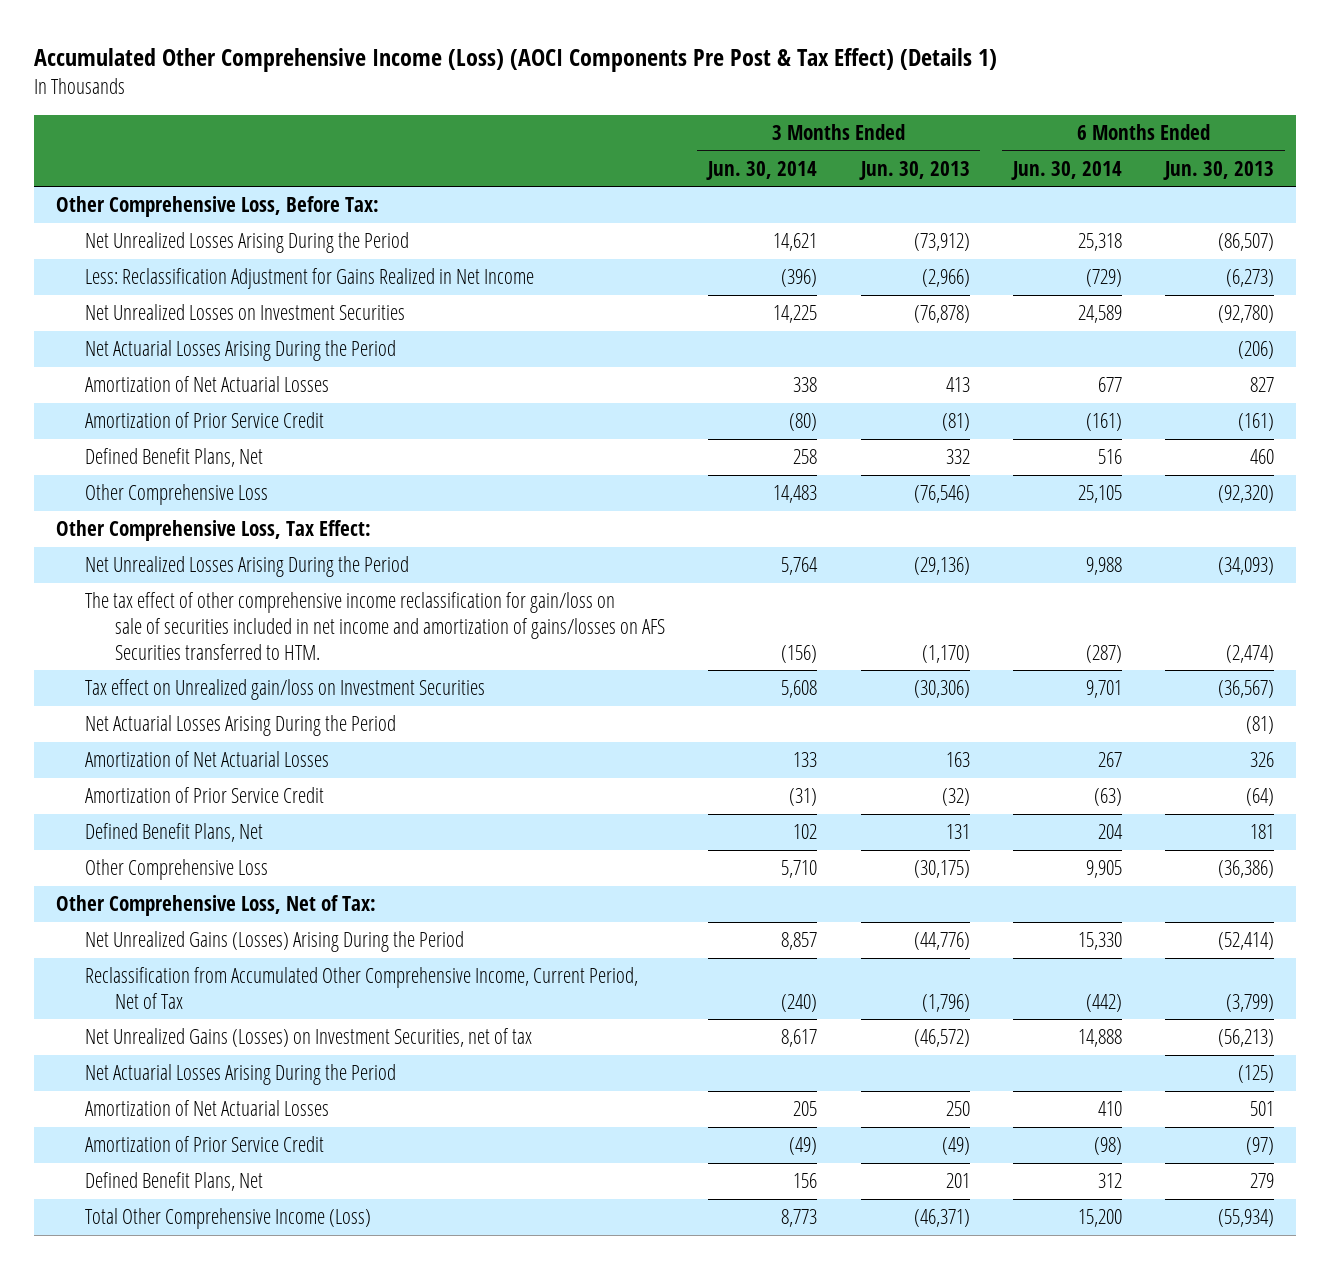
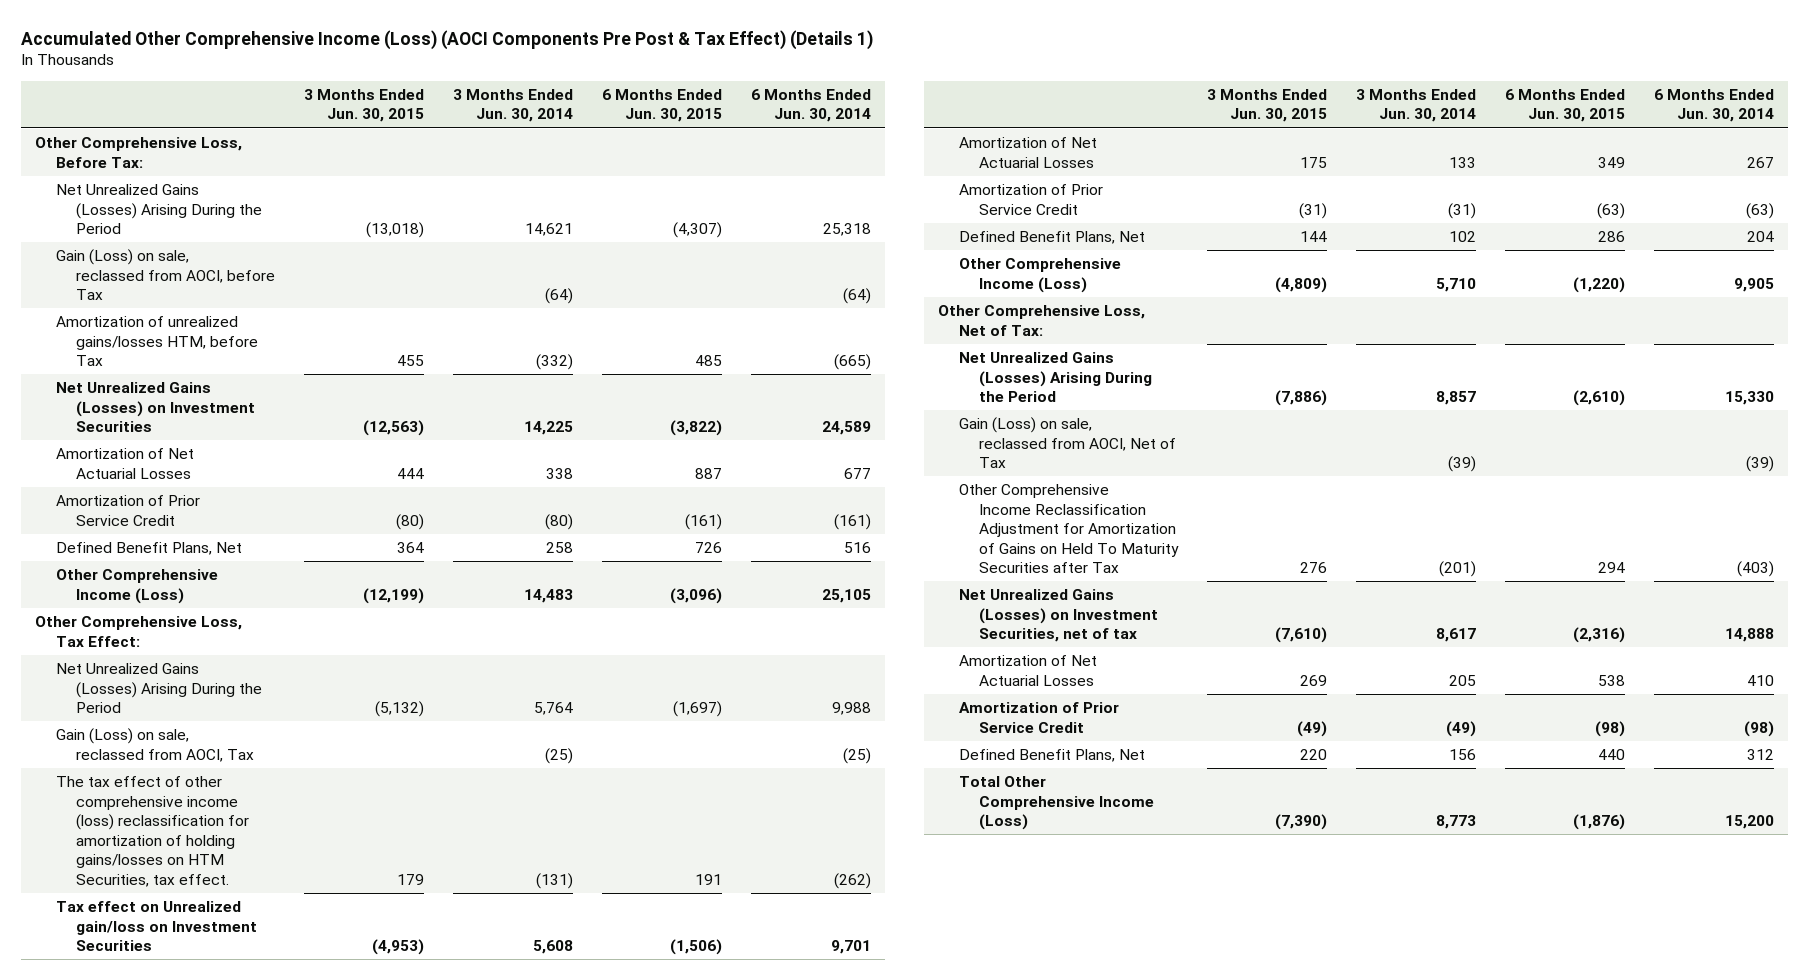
- | 3 Months Ended Jun. 30, 2014 | 3 Months Ended Jun. 30, 2013 | 6 Months Ended Jun. 30, 2014 | 6 Months Ended Jun. 30, 2013
+ | 3 Months Ended Jun. 30, 2015 | 3 Months Ended Jun. 30, 2014 | 6 Months Ended Jun. 30, 2015 | 6 Months Ended Jun. 30, 2014
- Net Unrealized Losses Arising During the Period | 14,621 | (73,912) | 25,318 | (86,507)
- Less: Reclassification Adjustment for Gains Realized in Net Income | (396) | (2,966) | (729) | (6,273)
- Net Unrealized Losses on Investment Securities | 14,225 | (76,878) | 24,589 | (92,780)
- Net Actuarial Losses Arising During the Period | | | | (206)
+ Net Unrealized Gains (Losses) Arising During the Period | (13,018) | 14,621 | (4,307) | 25,318
+ Gain (Loss) on sale, reclassed from AOCI, before Tax | | (64) | | (64)
+ Amortization of unrealized gains/losses HTM, before Tax | 455 | (332) | 485 | (665)
+ Net Unrealized Gains (Losses) on Investment Securities | (12,563) | 14,225 | (3,822) | 24,589
- Other Comprehensive Loss | 14,483 | (76,546) | 25,105 | (92,320)
+ Other Comprehensive Income (Loss) | (12,199) | 14,483 | (3,096) | 25,105
- Net Unrealized Losses Arising During the Period | 5,764 | (29,136) | 9,988 | (34,093)
- The tax effect of other comprehensive income reclassification for gain/loss on sale of securities included in net income and amortization of gains/losses on AFS Securities transferred to HTM. | (156) | (1,170) | (287) | (2,474)
+ Net Unrealized Gains (Losses) Arising During the Period | (5,132) | 5,764 | (1,697) | 9,988
+ Gain (Loss) on sale, reclassed from AOCI, Tax | | (25) | | (25)
+ The tax effect of other comprehensive income (loss) reclassification for amortization of holding gains/losses on HTM Securities, tax effect. | 179 | (131) | 191 | (262)
- Net Actuarial Losses Arising During the Period | | | | (81)
- Other Comprehensive Loss | 5,710 | (30,175) | 9,905 | (36,386)
+ Other Comprehensive Income (Loss) | (4,809) | 5,710 | (1,220) | 9,905
- Reclassification from Accumulated Other Comprehensive Income, Current Period, Net of Tax | (240) | (1,796) | (442) | (3,799)
+ Gain (Loss) on sale, reclassed from AOCI, Net of Tax | | (39) | | (39)
+ Other Comprehensive Income Reclassification Adjustment for Amortization of Gains on Held To Maturity Securities after Tax | 276 | (201) | 294 | (403)
- Net Actuarial Losses Arising During the Period | | | | (125)

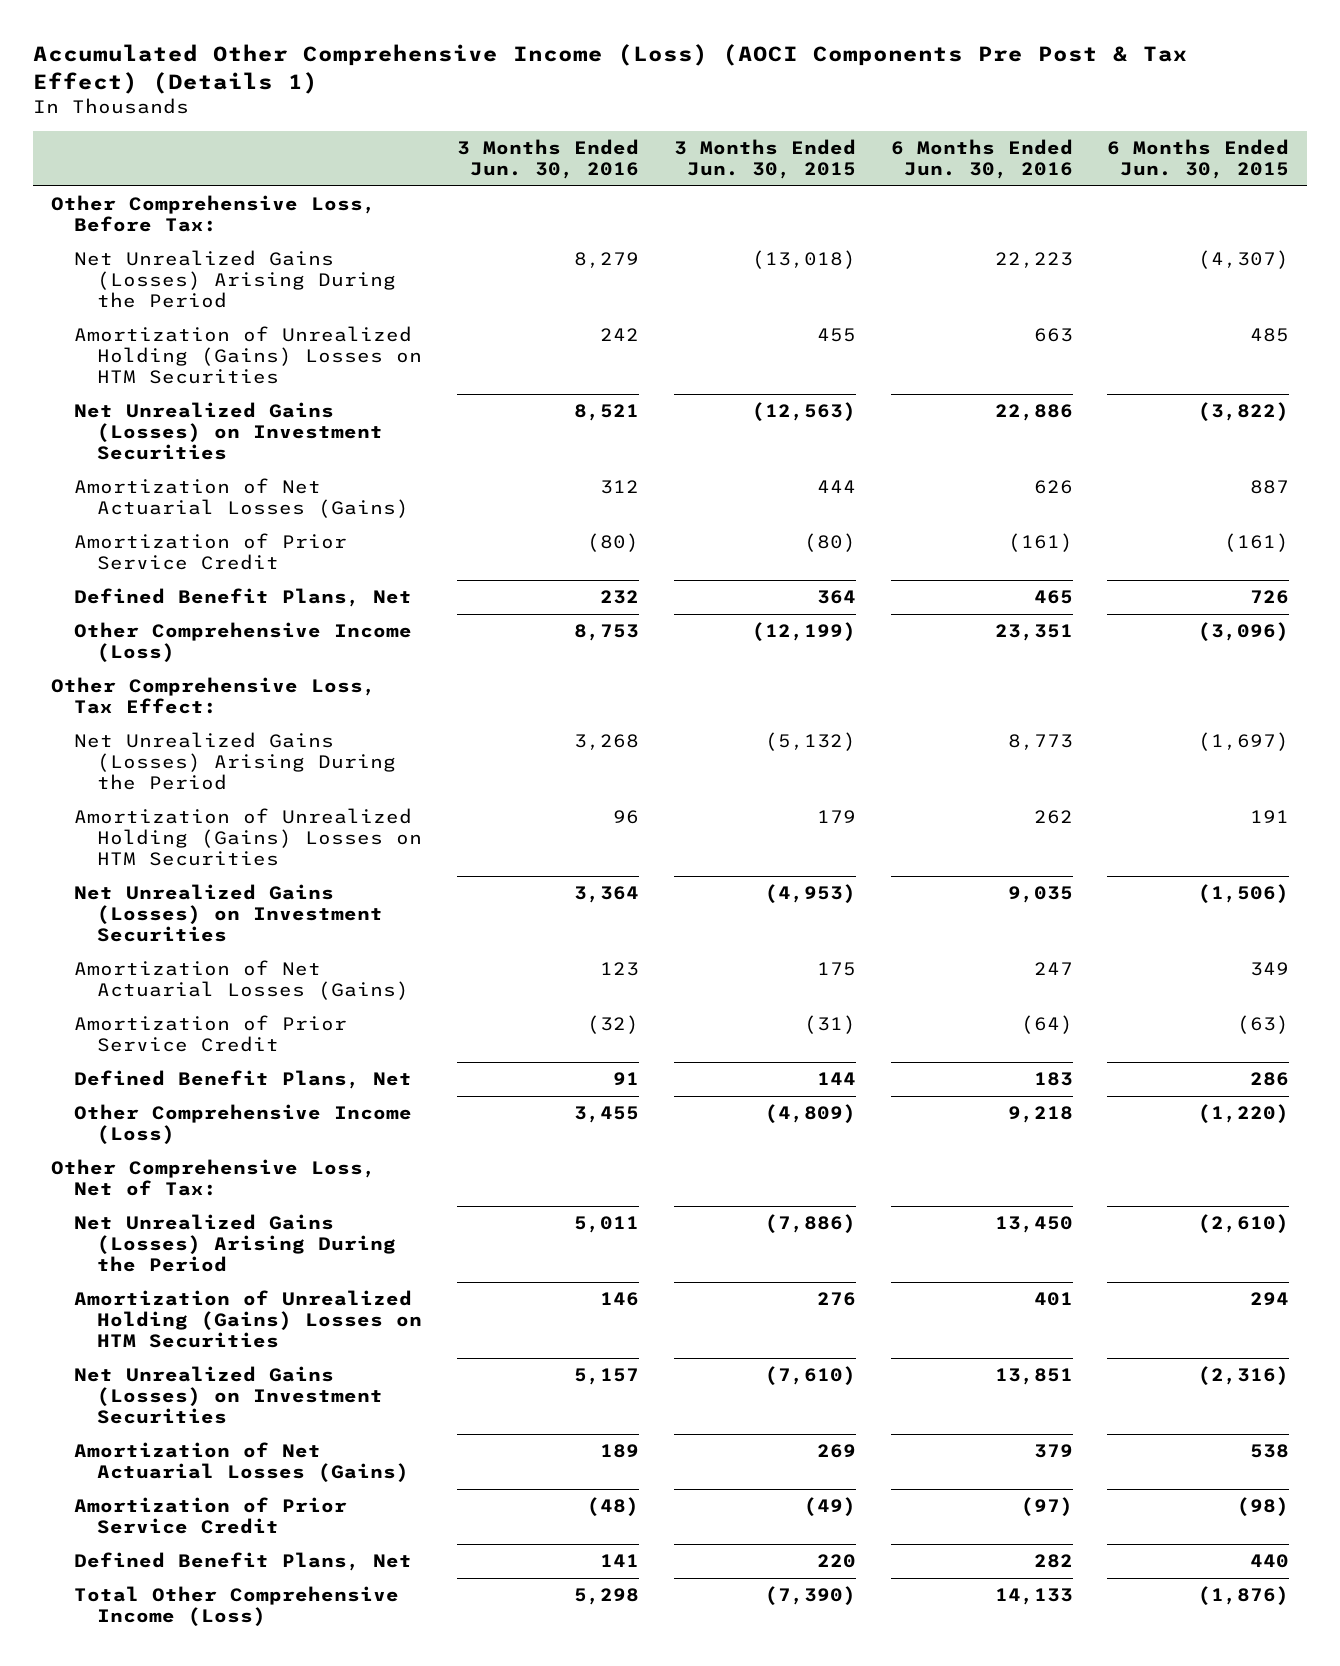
- | 3 Months Ended Jun. 30, 2015 | 3 Months Ended Jun. 30, 2014 | 6 Months Ended Jun. 30, 2015 | 6 Months Ended Jun. 30, 2014
+ | 3 Months Ended Jun. 30, 2016 | 3 Months Ended Jun. 30, 2015 | 6 Months Ended Jun. 30, 2016 | 6 Months Ended Jun. 30, 2015
- Gain (Loss) on sale, reclassed from AOCI, before Tax | | (64) | | (64)
- Amortization of unrealized gains/losses HTM, before Tax | 455 | (332) | 485 | (665)
+ Amortization of Unrealized Holding (Gains) Losses on HTM Securities | 242 | 455 | 663 | 485
- Amortization of Net Actuarial Losses | 444 | 338 | 887 | 677
+ Amortization of Net Actuarial Losses (Gains) | 312 | 444 | 626 | 887
- Gain (Loss) on sale, reclassed from AOCI, Tax | | (25) | | (25)
- The tax effect of other comprehensive income (loss) reclassification for amortization of holding gains/losses on HTM Securities, tax effect. | 179 | (131) | 191 | (262)
- Tax effect on Unrealized gain/loss on Investment Securities | (4,953) | 5,608 | (1,506) | 9,701
- Amortization of Net Actuarial Losses | 175 | 133 | 349 | 267
+ Amortization of Unrealized Holding (Gains) Losses on HTM Securities | 96 | 179 | 262 | 191
+ Net Unrealized Gains (Losses) on Investment Securities | 3,364 | (4,953) | 9,035 | (1,506)
+ Amortization of Net Actuarial Losses (Gains) | 123 | 175 | 247 | 349
- Gain (Loss) on sale, reclassed from AOCI, Net of Tax | | (39) | | (39)
- Other Comprehensive Income Reclassification Adjustment for Amortization of Gains on Held To Maturity Securities after Tax | 276 | (201) | 294 | (403)
- Net Unrealized Gains (Losses) on Investment Securities, net of tax | (7,610) | 8,617 | (2,316) | 14,888
- Amortization of Net Actuarial Losses | 269 | 205 | 538 | 410
+ Amortization of Unrealized Holding (Gains) Losses on HTM Securities | 146 | 276 | 401 | 294
+ Net Unrealized Gains (Losses) on Investment Securities | 5,157 | (7,610) | 13,851 | (2,316)
+ Amortization of Net Actuarial Losses (Gains) | 189 | 269 | 379 | 538

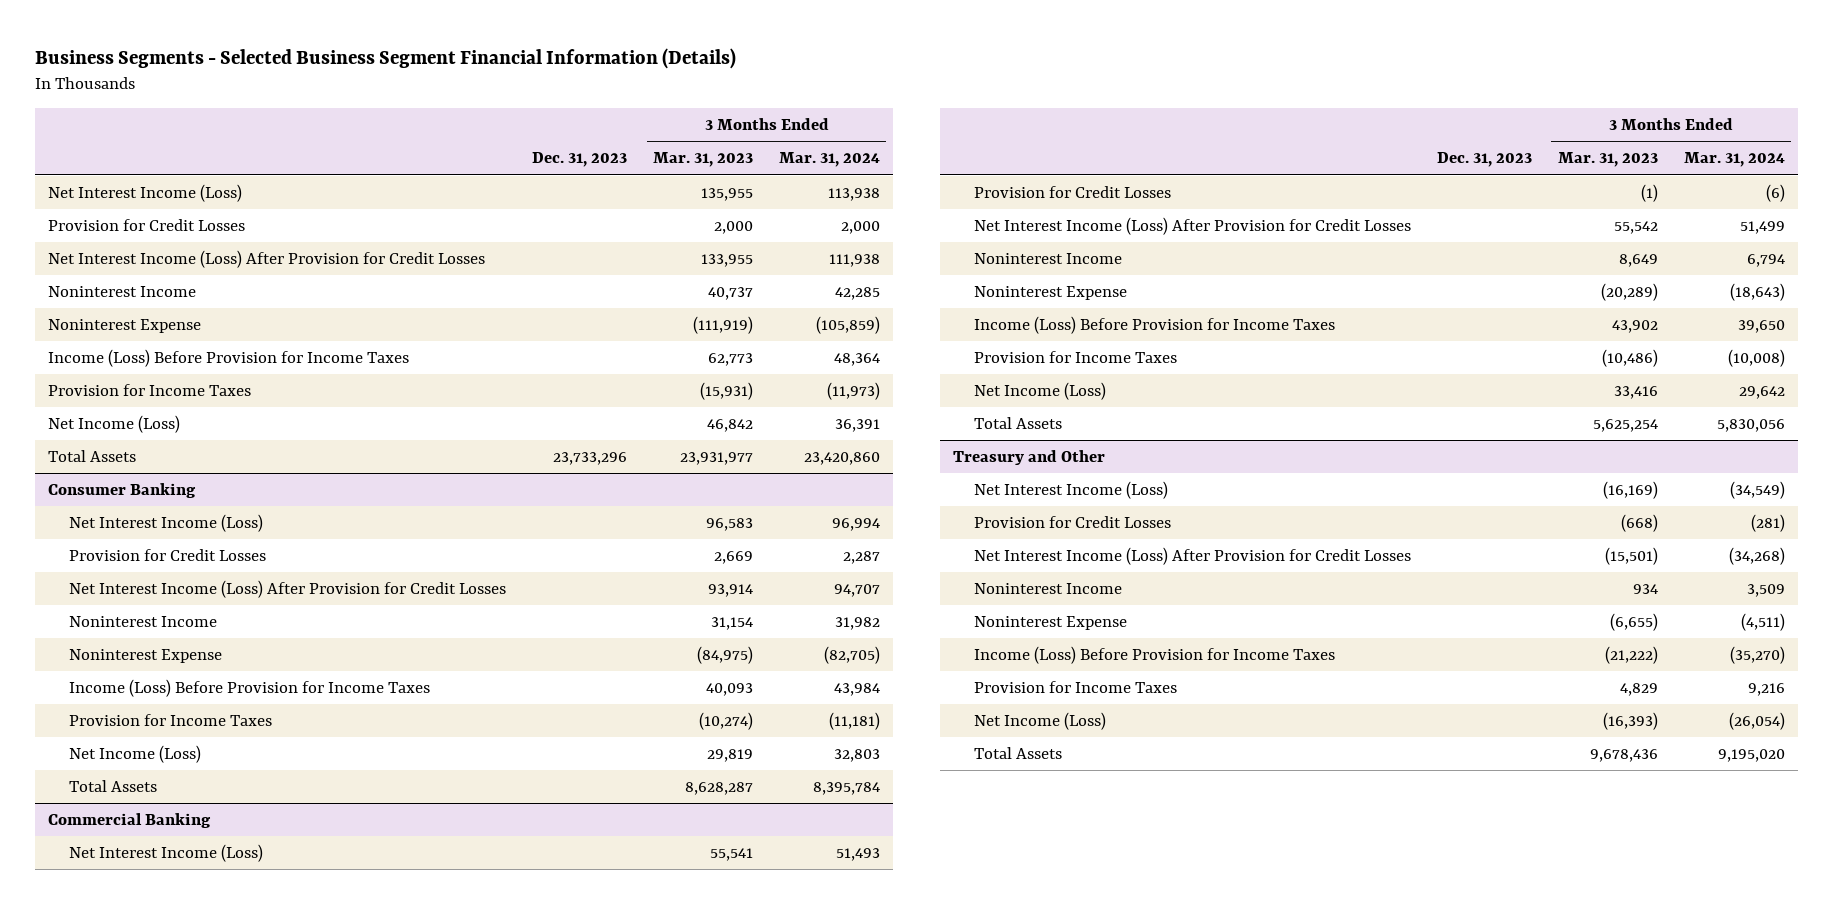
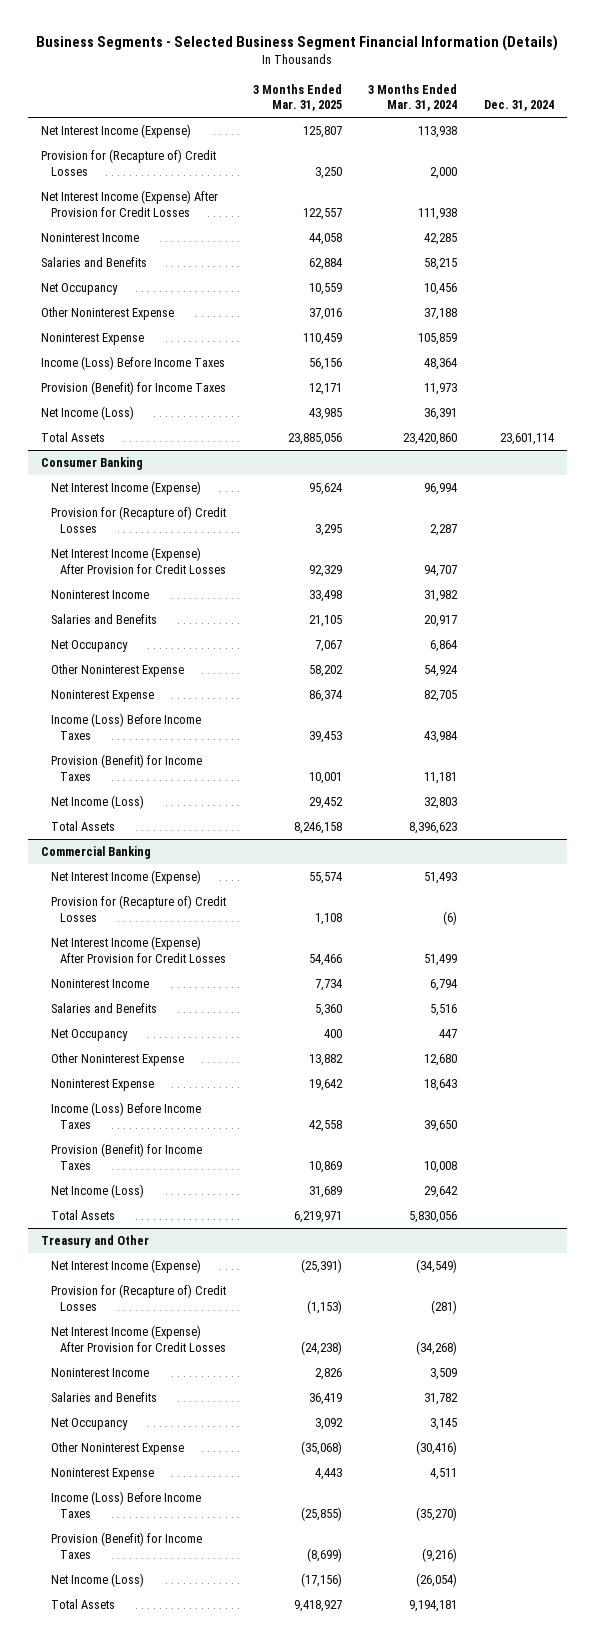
- | Dec. 31, 2023 | 3 Months Ended Mar. 31, 2023 | 3 Months Ended Mar. 31, 2024
+ | 3 Months Ended Mar. 31, 2025 | 3 Months Ended Mar. 31, 2024 | Dec. 31, 2024
- Net Interest Income (Loss) | | 135,955 | 113,938
- Provision for Credit Losses | | 2,000 | 2,000
- Net Interest Income (Loss) After Provision for Credit Losses | | 133,955 | 111,938
+ Net Interest Income (Expense) | 125,807 | 113,938 |
+ Provision for (Recapture of) Credit Losses | 3,250 | 2,000 |
+ Net Interest Income (Expense) After Provision for Credit Losses | 122,557 | 111,938 |
- Noninterest Expense | | (111,919) | (105,859)
- Income (Loss) Before Provision for Income Taxes | | 62,773 | 48,364
- Provision for Income Taxes | | (15,931) | (11,973)
+ Salaries and Benefits | 62,884 | 58,215 |
+ Net Occupancy | 10,559 | 10,456 |
+ Other Noninterest Expense | 37,016 | 37,188 |
+ Noninterest Expense | 110,459 | 105,859 |
+ Income (Loss) Before Income Taxes | 56,156 | 48,364 |
+ Provision (Benefit) for Income Taxes | 12,171 | 11,973 |
@ Consumer Banking
- Net Interest Income (Loss) | | 96,583 | 96,994
- Provision for Credit Losses | | 2,669 | 2,287
- Net Interest Income (Loss) After Provision for Credit Losses | | 93,914 | 94,707
+ Net Interest Income (Expense) | 95,624 | 96,994 |
+ Provision for (Recapture of) Credit Losses | 3,295 | 2,287 |
+ Net Interest Income (Expense) After Provision for Credit Losses | 92,329 | 94,707 |
- Noninterest Expense | | (84,975) | (82,705)
- Income (Loss) Before Provision for Income Taxes | | 40,093 | 43,984
- Provision for Income Taxes | | (10,274) | (11,181)
+ Salaries and Benefits | 21,105 | 20,917 |
+ Net Occupancy | 7,067 | 6,864 |
+ Other Noninterest Expense | 58,202 | 54,924 |
+ Noninterest Expense | 86,374 | 82,705 |
+ Income (Loss) Before Income Taxes | 39,453 | 43,984 |
+ Provision (Benefit) for Income Taxes | 10,001 | 11,181 |
- Total Assets | | 8,628,287 | 8,395,784
+ Total Assets | 8,246,158 | 8,396,623 |
@ Commercial Banking
- Net Interest Income (Loss) | | 55,541 | 51,493
- Provision for Credit Losses | | (1) | (6)
- Net Interest Income (Loss) After Provision for Credit Losses | | 55,542 | 51,499
+ Net Interest Income (Expense) | 55,574 | 51,493 |
+ Provision for (Recapture of) Credit Losses | 1,108 | (6) |
+ Net Interest Income (Expense) After Provision for Credit Losses | 54,466 | 51,499 |
- Noninterest Expense | | (20,289) | (18,643)
- Income (Loss) Before Provision for Income Taxes | | 43,902 | 39,650
- Provision for Income Taxes | | (10,486) | (10,008)
+ Salaries and Benefits | 5,360 | 5,516 |
+ Net Occupancy | 400 | 447 |
+ Other Noninterest Expense | 13,882 | 12,680 |
+ Noninterest Expense | 19,642 | 18,643 |
+ Income (Loss) Before Income Taxes | 42,558 | 39,650 |
+ Provision (Benefit) for Income Taxes | 10,869 | 10,008 |
@ Treasury and Other
- Net Interest Income (Loss) | | (16,169) | (34,549)
- Provision for Credit Losses | | (668) | (281)
- Net Interest Income (Loss) After Provision for Credit Losses | | (15,501) | (34,268)
+ Net Interest Income (Expense) | (25,391) | (34,549) |
+ Provision for (Recapture of) Credit Losses | (1,153) | (281) |
+ Net Interest Income (Expense) After Provision for Credit Losses | (24,238) | (34,268) |
- Noninterest Expense | | (6,655) | (4,511)
- Income (Loss) Before Provision for Income Taxes | | (21,222) | (35,270)
- Provision for Income Taxes | | 4,829 | 9,216
+ Salaries and Benefits | 36,419 | 31,782 |
+ Net Occupancy | 3,092 | 3,145 |
+ Other Noninterest Expense | (35,068) | (30,416) |
+ Noninterest Expense | 4,443 | 4,511 |
+ Income (Loss) Before Income Taxes | (25,855) | (35,270) |
+ Provision (Benefit) for Income Taxes | (8,699) | (9,216) |
- Total Assets | | 9,678,436 | 9,195,020
+ Total Assets | 9,418,927 | 9,194,181 |

